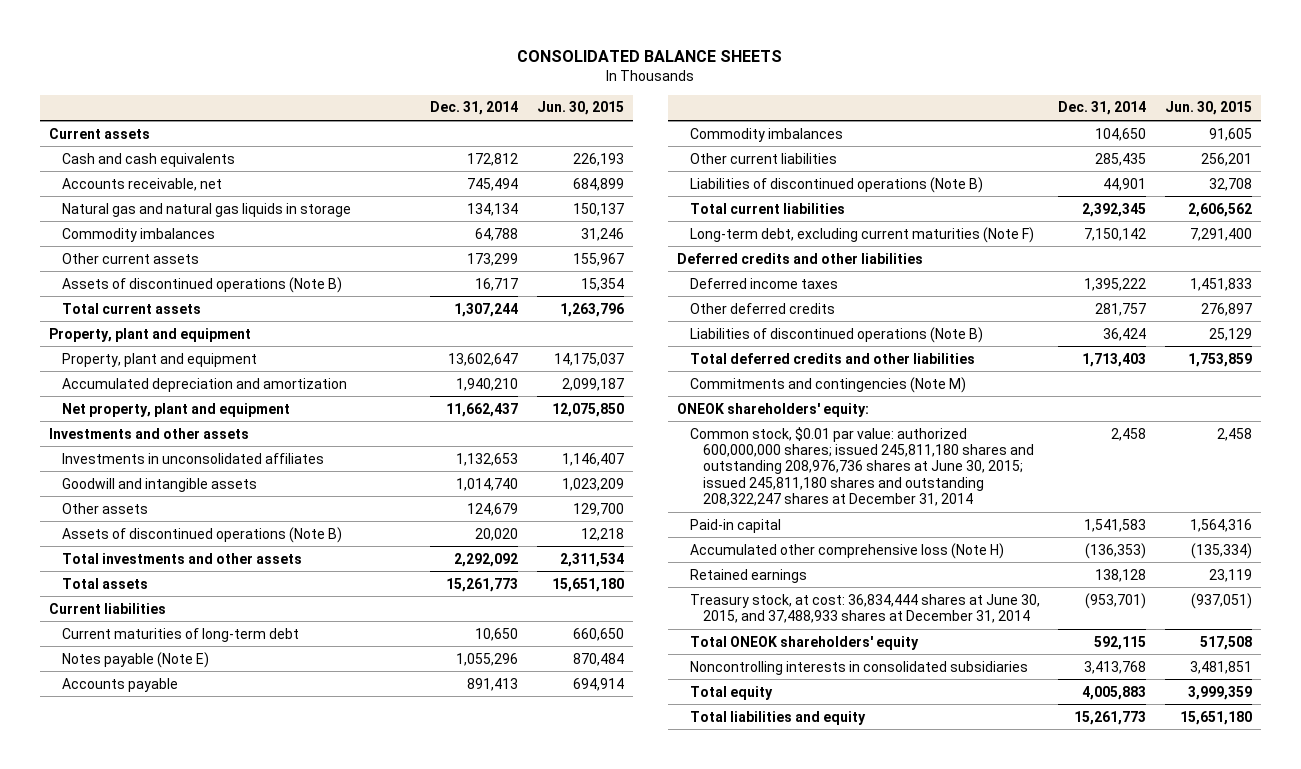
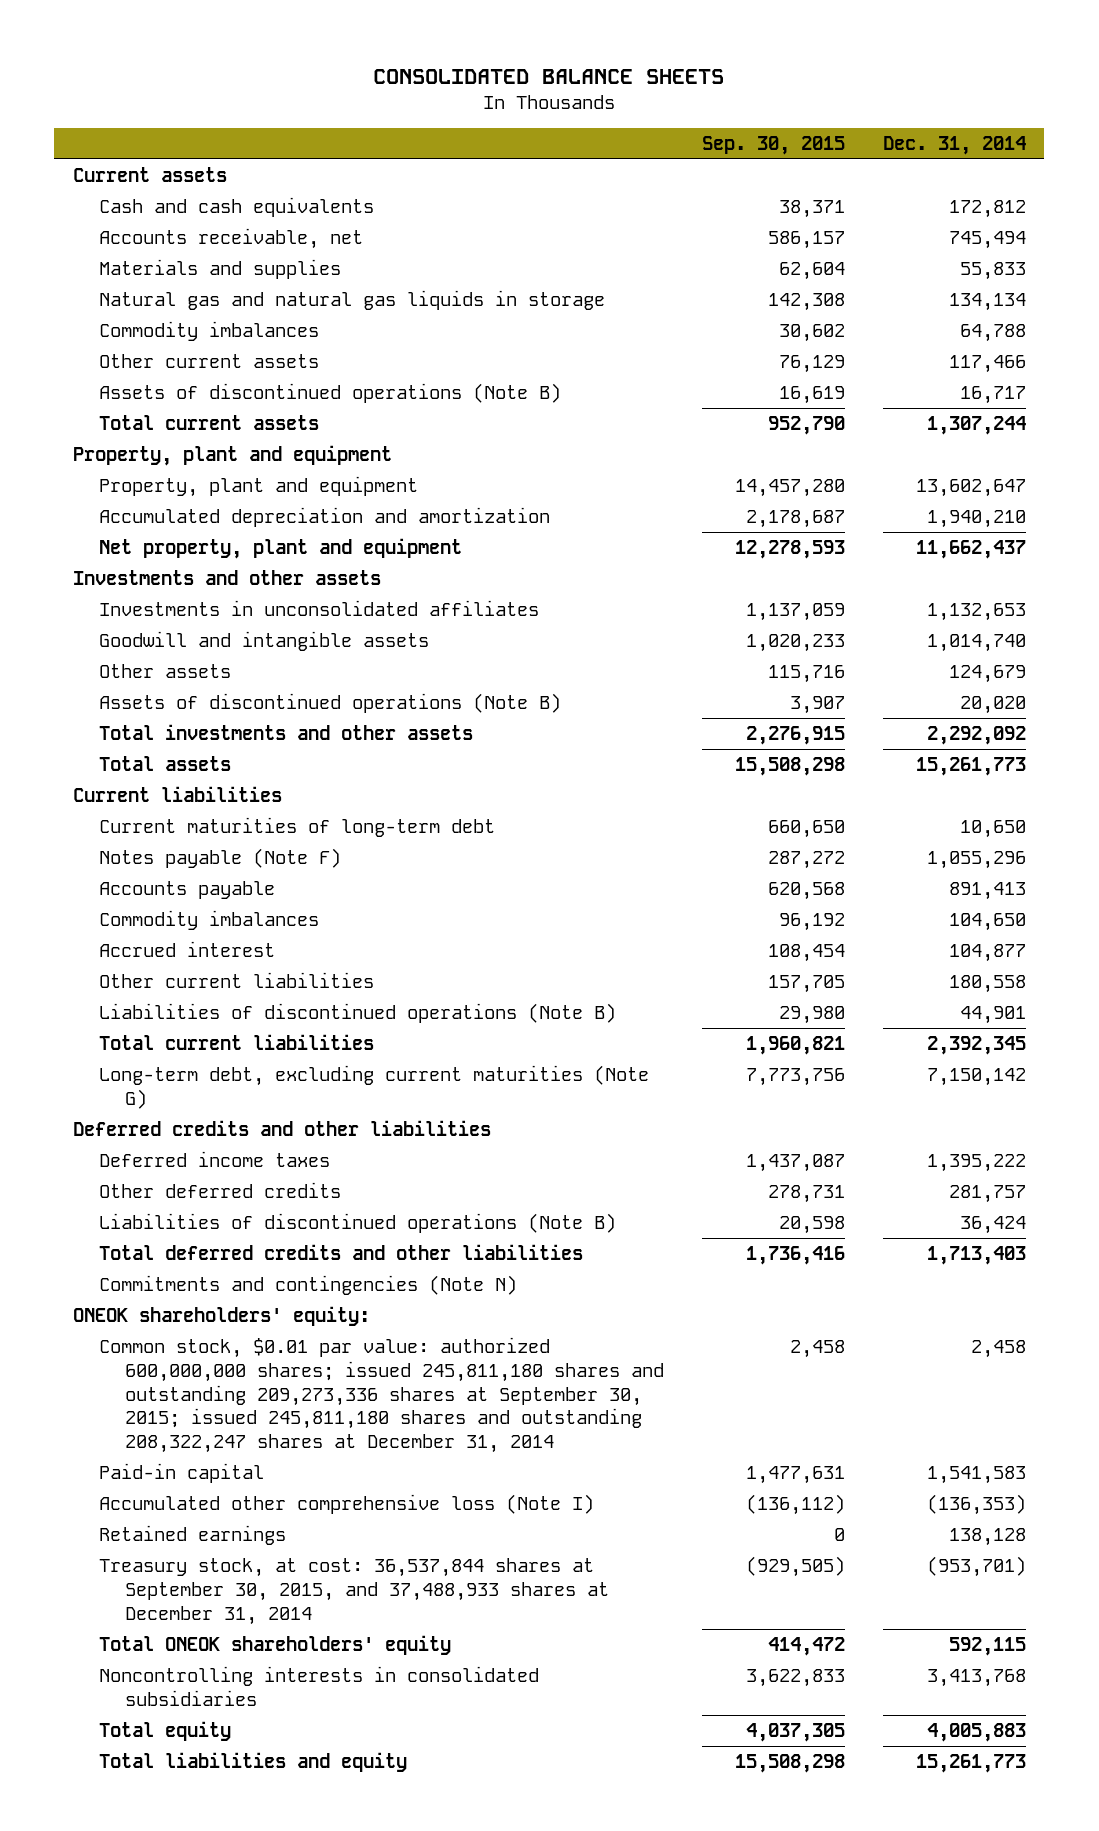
- | Dec. 31, 2014 | Jun. 30, 2015
+ | Sep. 30, 2015 | Dec. 31, 2014
+ Materials and supplies | 62,604 | 55,833
- Other current assets | 173,299 | 155,967
+ Other current assets | 76,129 | 117,466
- Notes payable (Note E) | 1,055,296 | 870,484
+ Notes payable (Note F) | 287,272 | 1,055,296
- Other current liabilities | 285,435 | 256,201
+ Accrued interest | 108,454 | 104,877
+ Other current liabilities | 157,705 | 180,558
- Long-term debt, excluding current maturities (Note F) | 7,150,142 | 7,291,400
+ Long-term debt, excluding current maturities (Note G) | 7,773,756 | 7,150,142
- Commitments and contingencies (Note M)
+ Commitments and contingencies (Note N)
- Common stock, $0.01 par value: authorized 600,000,000 shares; issued 245,811,180 shares and outstanding 208,976,736 shares at June 30, 2015; issued 245,811,180 shares and outstanding 208,322,247 shares at December 31, 2014 | 2,458 | 2,458
+ Common stock, $0.01 par value: authorized 600,000,000 shares; issued 245,811,180 shares and outstanding 209,273,336 shares at September 30, 2015; issued 245,811,180 shares and outstanding 208,322,247 shares at December 31, 2014 | 2,458 | 2,458
- Accumulated other comprehensive loss (Note H) | (136,353) | (135,334)
+ Accumulated other comprehensive loss (Note I) | (136,112) | (136,353)
- Treasury stock, at cost: 36,834,444 shares at June 30, 2015, and 37,488,933 shares at December 31, 2014 | (953,701) | (937,051)
+ Treasury stock, at cost: 36,537,844 shares at September 30, 2015, and 37,488,933 shares at December 31, 2014 | (929,505) | (953,701)

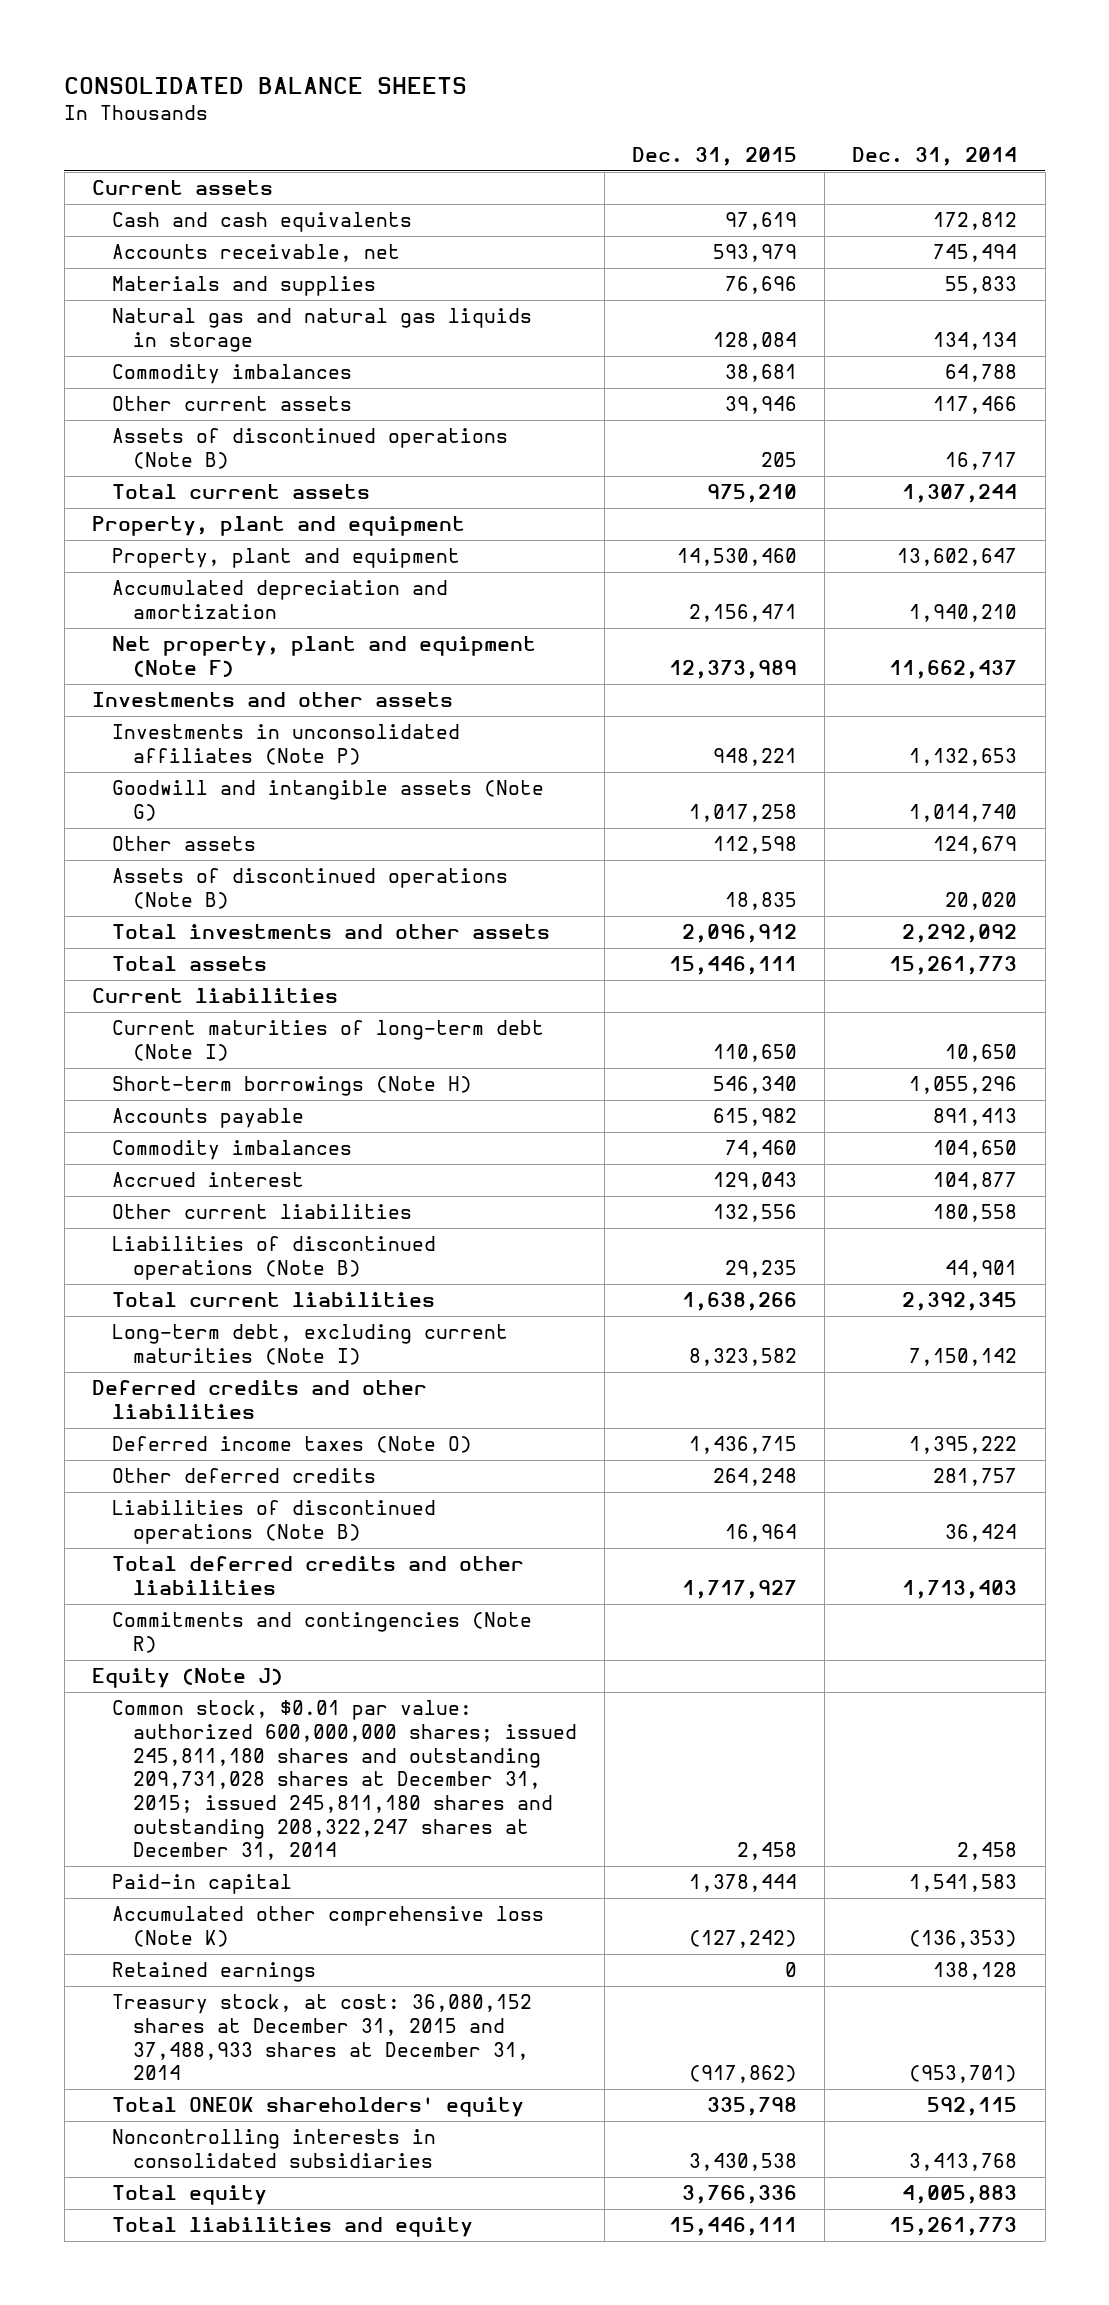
- | Sep. 30, 2015 | Dec. 31, 2014
+ | Dec. 31, 2015 | Dec. 31, 2014
- Net property, plant and equipment | 12,278,593 | 11,662,437
+ Net property, plant and equipment (Note F) | 12,373,989 | 11,662,437
- Investments in unconsolidated affiliates | 1,137,059 | 1,132,653
- Goodwill and intangible assets | 1,020,233 | 1,014,740
+ Investments in unconsolidated affiliates (Note P) | 948,221 | 1,132,653
+ Goodwill and intangible assets (Note G) | 1,017,258 | 1,014,740
- Current maturities of long-term debt | 660,650 | 10,650
- Notes payable (Note F) | 287,272 | 1,055,296
+ Current maturities of long-term debt (Note I) | 110,650 | 10,650
+ Short-term borrowings (Note H) | 546,340 | 1,055,296
- Long-term debt, excluding current maturities (Note G) | 7,773,756 | 7,150,142
+ Long-term debt, excluding current maturities (Note I) | 8,323,582 | 7,150,142
- Deferred income taxes | 1,437,087 | 1,395,222
+ Deferred income taxes (Note O) | 1,436,715 | 1,395,222
- Commitments and contingencies (Note N)
- ONEOK shareholders' equity:
- Common stock, $0.01 par value: authorized 600,000,000 shares; issued 245,811,180 shares and outstanding 209,273,336 shares at September 30, 2015; issued 245,811,180 shares and outstanding 208,322,247 shares at December 31, 2014 | 2,458 | 2,458
+ Commitments and contingencies (Note R)
+ Equity (Note J)
+ Common stock, $0.01 par value: authorized 600,000,000 shares; issued 245,811,180 shares and outstanding 209,731,028 shares at December 31, 2015; issued 245,811,180 shares and outstanding 208,322,247 shares at December 31, 2014 | 2,458 | 2,458
- Accumulated other comprehensive loss (Note I) | (136,112) | (136,353)
+ Accumulated other comprehensive loss (Note K) | (127,242) | (136,353)
- Treasury stock, at cost: 36,537,844 shares at September 30, 2015, and 37,488,933 shares at December 31, 2014 | (929,505) | (953,701)
+ Treasury stock, at cost: 36,080,152 shares at December 31, 2015 and 37,488,933 shares at December 31, 2014 | (917,862) | (953,701)

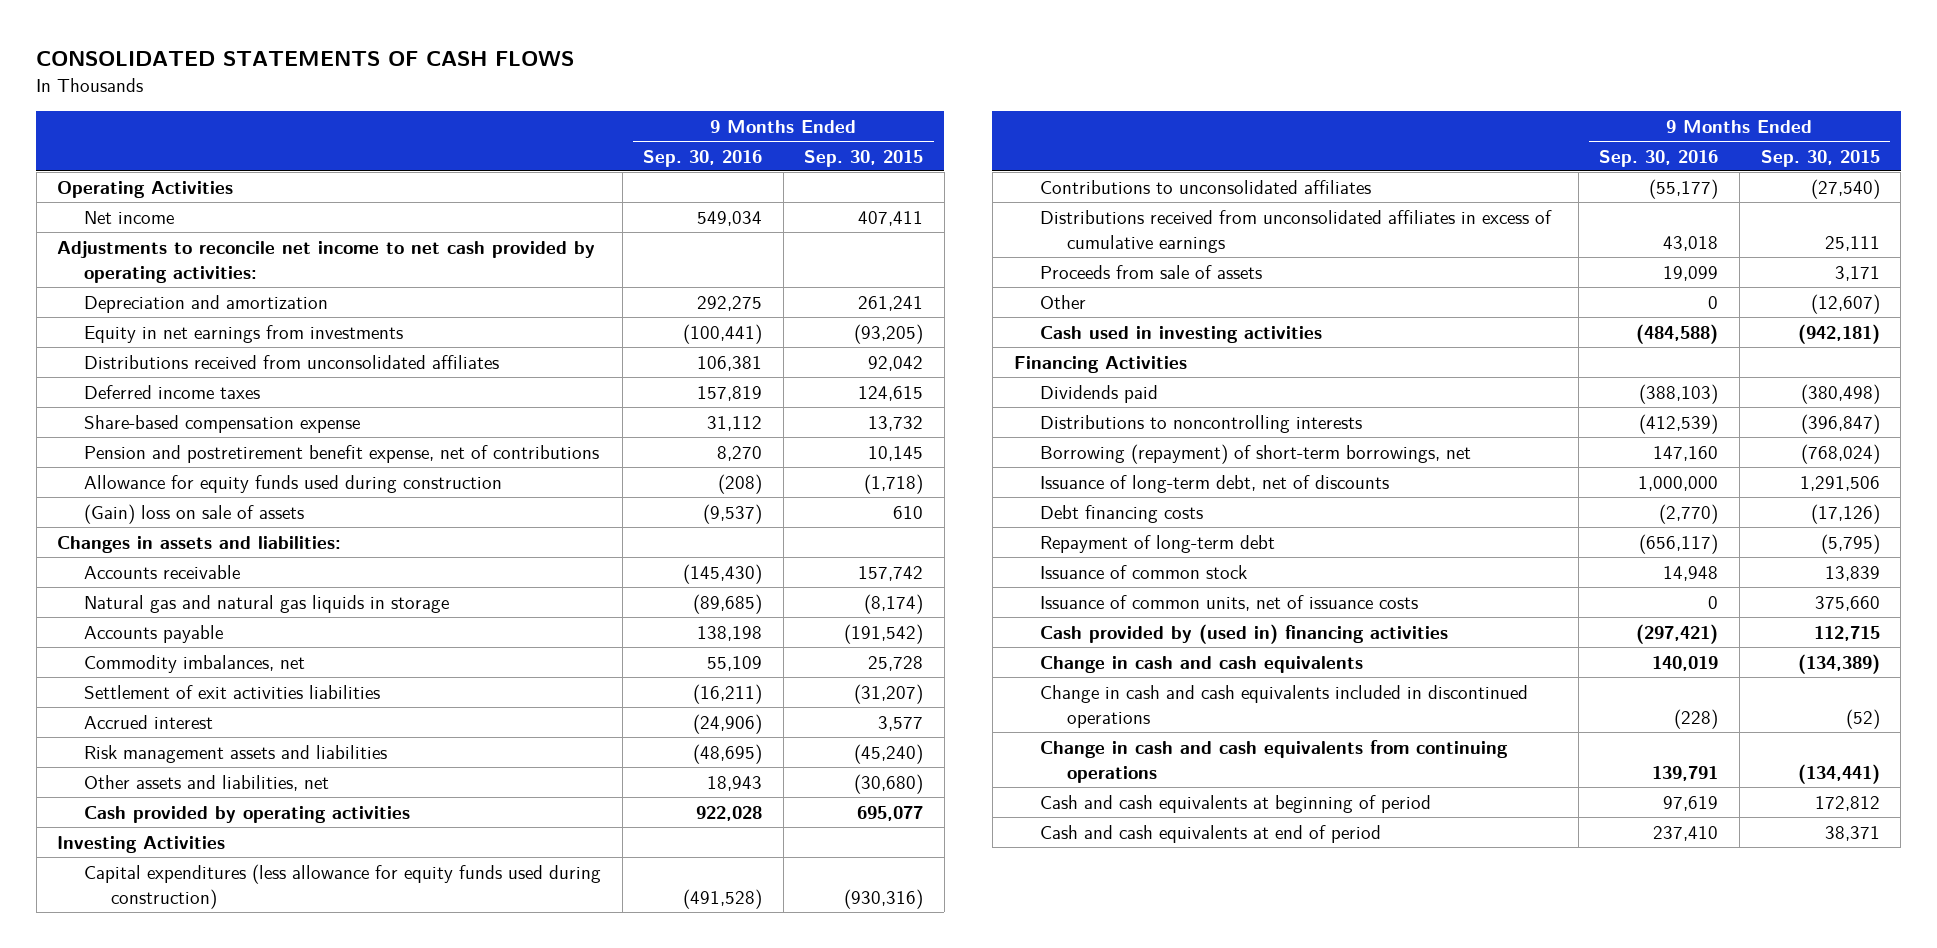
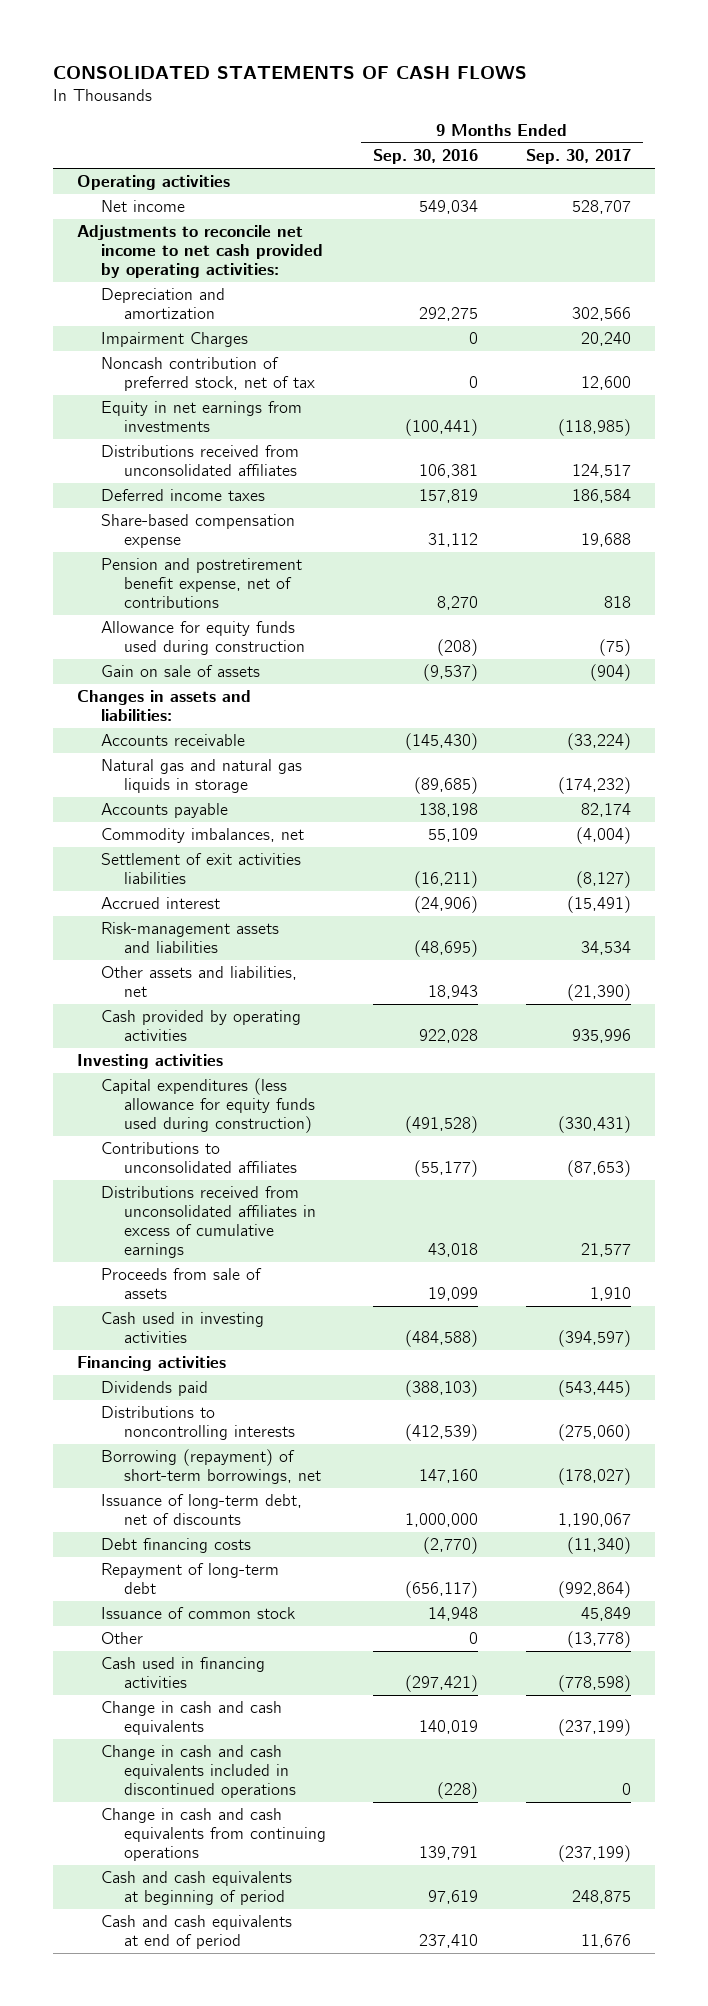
- | 9 Months Ended Sep. 30, 2016 | 9 Months Ended Sep. 30, 2015
+ | 9 Months Ended Sep. 30, 2016 | 9 Months Ended Sep. 30, 2017
- Operating Activities
+ Operating activities
+ Impairment Charges | 0 | 20,240
+ Noncash contribution of preferred stock, net of tax | 0 | 12,600
- (Gain) loss on sale of assets | (9,537) | 610
+ Gain on sale of assets | (9,537) | (904)
- Risk management assets and liabilities | (48,695) | (45,240)
+ Risk-management assets and liabilities | (48,695) | 34,534
- Investing Activities
+ Investing activities
- Financing Activities
+ Financing activities
- Issuance of common units, net of issuance costs | 0 | 375,660
- Cash provided by (used in) financing activities | (297,421) | 112,715
moved down: Other | 0 | (13,778)
+ Cash used in financing activities | (297,421) | (778,598)

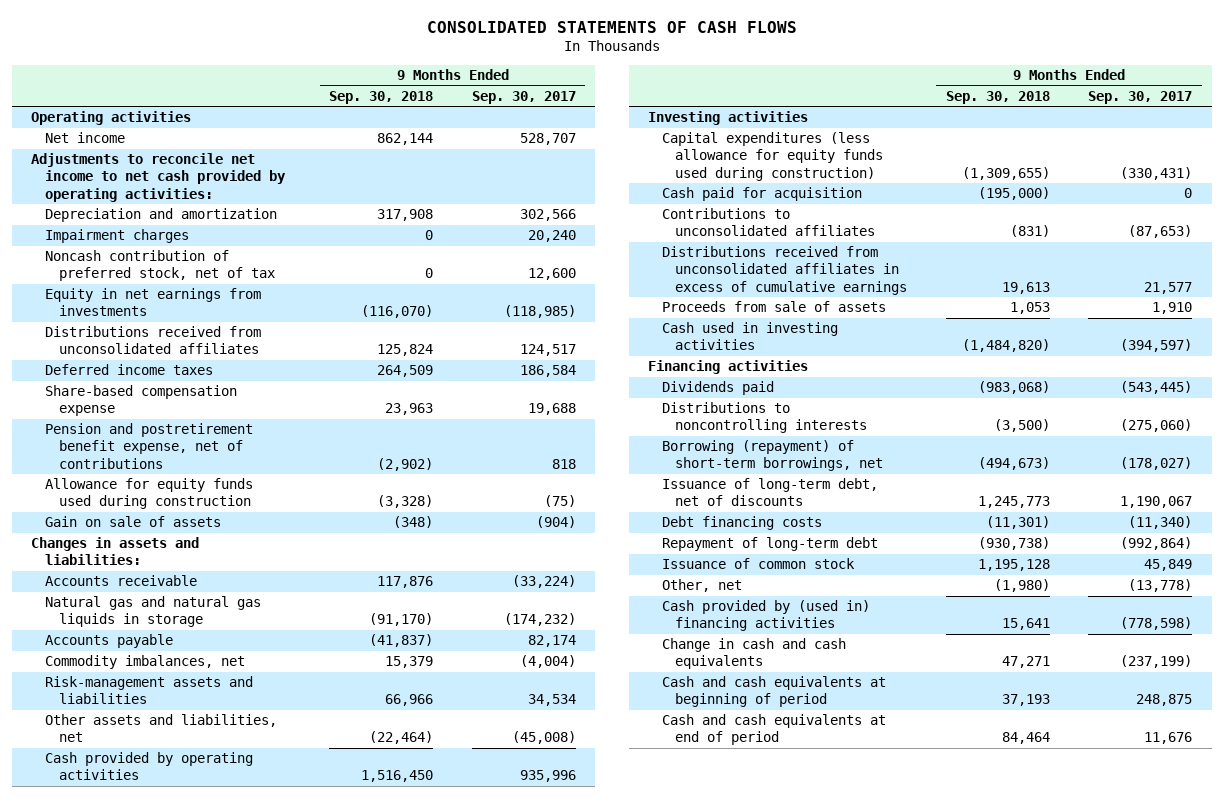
- | 9 Months Ended Sep. 30, 2016 | 9 Months Ended Sep. 30, 2017
+ | 9 Months Ended Sep. 30, 2018 | 9 Months Ended Sep. 30, 2017
- Impairment Charges | 0 | 20,240
+ Impairment charges | 0 | 20,240
- Settlement of exit activities liabilities | (16,211) | (8,127)
- Accrued interest | (24,906) | (15,491)
- Other assets and liabilities, net | 18,943 | (21,390)
+ Other assets and liabilities, net | (22,464) | (45,008)
+ Cash paid for acquisition | (195,000) | 0
- Other | 0 | (13,778)
- Cash used in financing activities | (297,421) | (778,598)
+ Other, net | (1,980) | (13,778)
+ Cash provided by (used in) financing activities | 15,641 | (778,598)
- Change in cash and cash equivalents included in discontinued operations | (228) | 0
- Change in cash and cash equivalents from continuing operations | 139,791 | (237,199)

